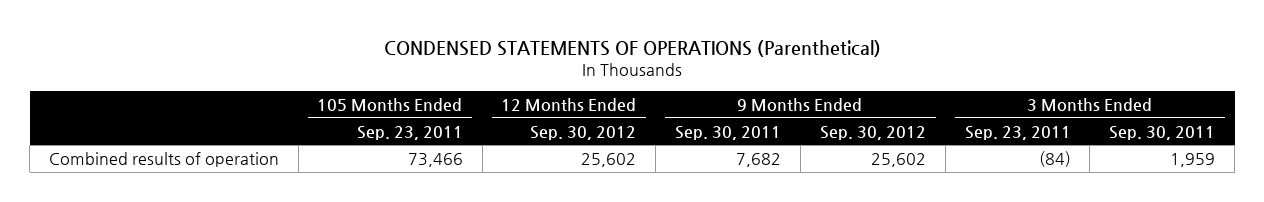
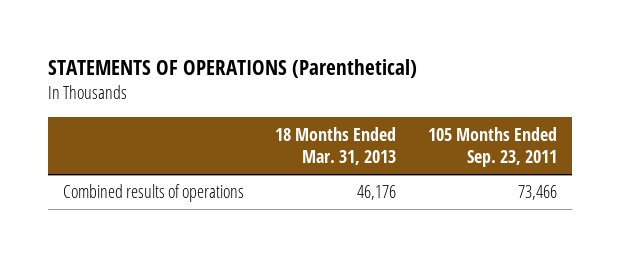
- CONDENSED STATEMENTS OF OPERATIONS (Parenthetical)
+ STATEMENTS OF OPERATIONS (Parenthetical)
- | 105 Months Ended Sep. 23, 2011 | 12 Months Ended Sep. 30, 2012 | 9 Months Ended Sep. 30, 2011 | 9 Months Ended Sep. 30, 2012 | 3 Months Ended Sep. 23, 2011 | 3 Months Ended Sep. 30, 2011
+ | 18 Months Ended Mar. 31, 2013 | 105 Months Ended Sep. 23, 2011
- Combined results of operation | 73,466 | 25,602 | 7,682 | 25,602 | (84) | 1,959
+ Combined results of operations | 46,176 | 73,466

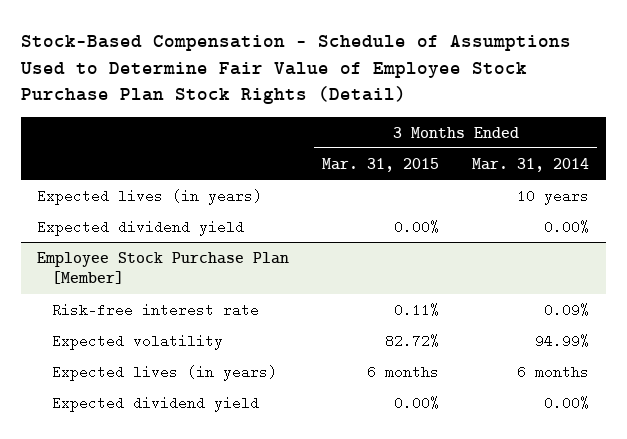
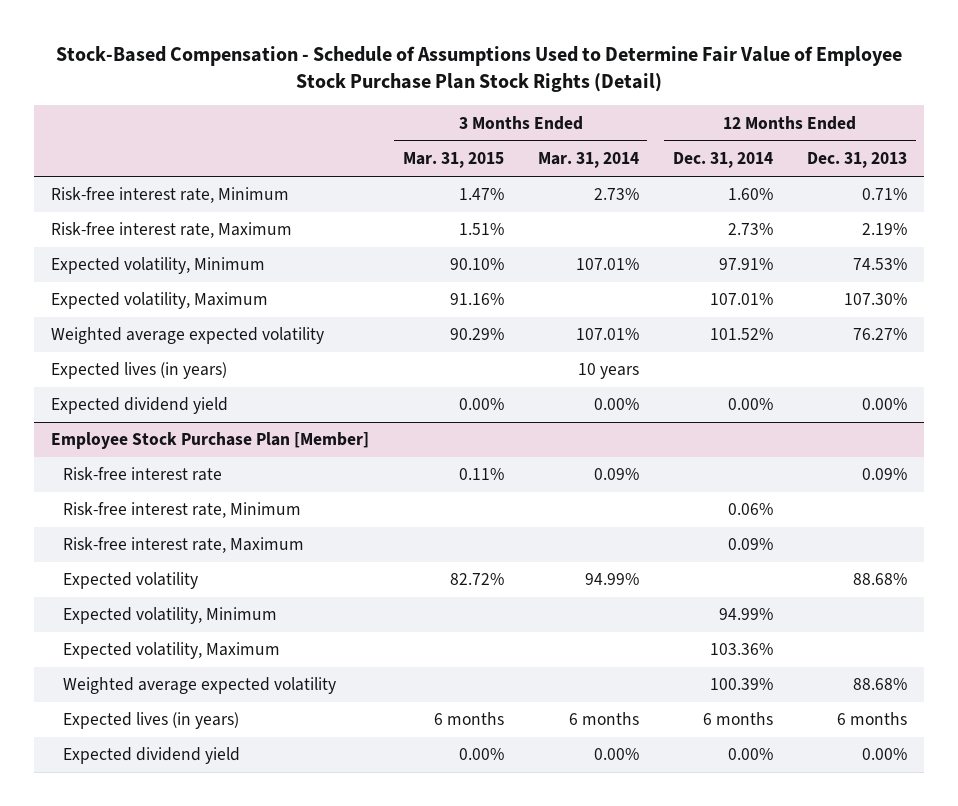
- | 3 Months Ended Mar. 31, 2015 | 3 Months Ended Mar. 31, 2014
+ | 3 Months Ended Mar. 31, 2015 | 3 Months Ended Mar. 31, 2014 | 12 Months Ended Dec. 31, 2014 | 12 Months Ended Dec. 31, 2013
+ Risk-free interest rate, Minimum | 1.47% | 2.73% | 1.60% | 0.71%
+ Risk-free interest rate, Maximum | 1.51% | | 2.73% | 2.19%
+ Expected volatility, Minimum | 90.10% | 107.01% | 97.91% | 74.53%
+ Expected volatility, Maximum | 91.16% | | 107.01% | 107.30%
+ Weighted average expected volatility | 90.29% | 107.01% | 101.52% | 76.27%
@ Employee Stock Purchase Plan [Member]
+ Risk-free interest rate, Minimum | | | 0.06% |
+ Risk-free interest rate, Maximum | | | 0.09% |
+ Expected volatility, Minimum | | | 94.99% |
+ Expected volatility, Maximum | | | 103.36% |
+ Weighted average expected volatility | | | 100.39% | 88.68%

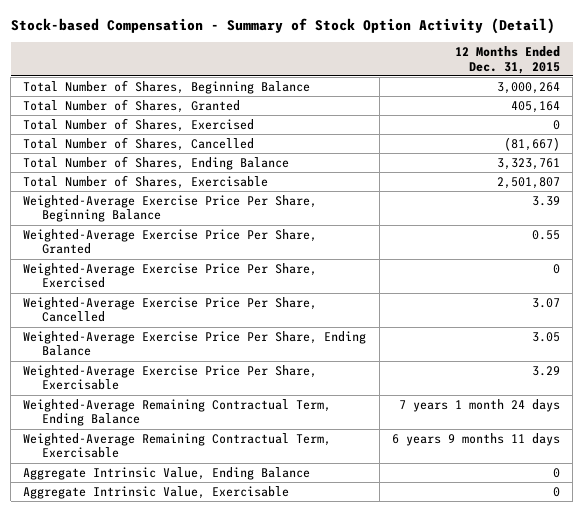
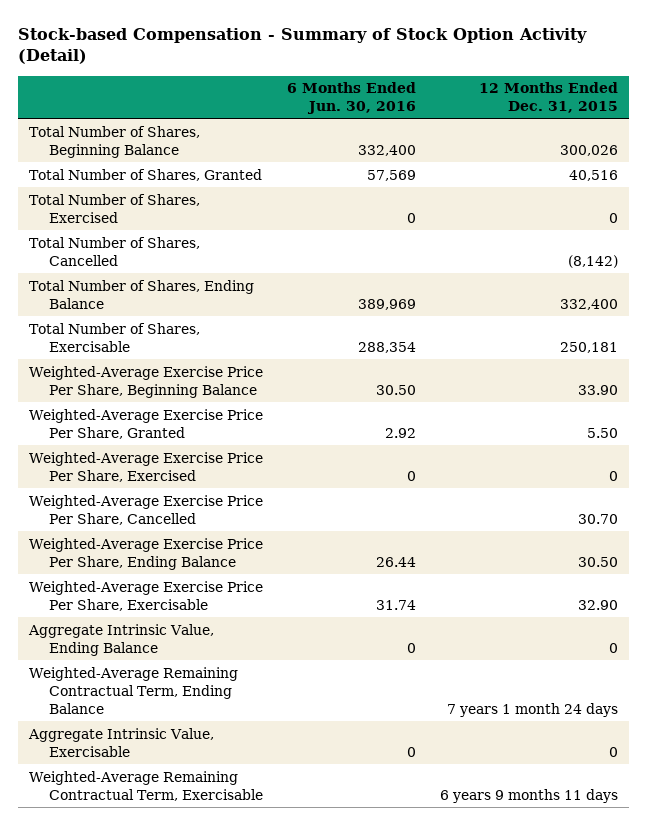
- | 12 Months Ended Dec. 31, 2015
+ | 6 Months Ended Jun. 30, 2016 | 12 Months Ended Dec. 31, 2015
- Total Number of Shares, Beginning Balance | 3,000,264
- Total Number of Shares, Granted | 405,164
+ Total Number of Shares, Beginning Balance | 332,400 | 300,026
+ Total Number of Shares, Granted | 57,569 | 40,516
- Total Number of Shares, Cancelled | (81,667)
- Total Number of Shares, Ending Balance | 3,323,761
- Total Number of Shares, Exercisable | 2,501,807
- Weighted-Average Exercise Price Per Share, Beginning Balance | 3.39
- Weighted-Average Exercise Price Per Share, Granted | 0.55
+ Total Number of Shares, Cancelled | | (8,142)
+ Total Number of Shares, Ending Balance | 389,969 | 332,400
+ Total Number of Shares, Exercisable | 288,354 | 250,181
+ Weighted-Average Exercise Price Per Share, Beginning Balance | 30.50 | 33.90
+ Weighted-Average Exercise Price Per Share, Granted | 2.92 | 5.50
- Weighted-Average Exercise Price Per Share, Cancelled | 3.07
- Weighted-Average Exercise Price Per Share, Ending Balance | 3.05
- Weighted-Average Exercise Price Per Share, Exercisable | 3.29
+ Weighted-Average Exercise Price Per Share, Cancelled | | 30.70
+ Weighted-Average Exercise Price Per Share, Ending Balance | 26.44 | 30.50
+ Weighted-Average Exercise Price Per Share, Exercisable | 31.74 | 32.90
moved down: Weighted-Average Remaining Contractual Term, Ending Balance | | 7 years 1 month 24 days
moved down: Weighted-Average Remaining Contractual Term, Exercisable | | 6 years 9 months 11 days

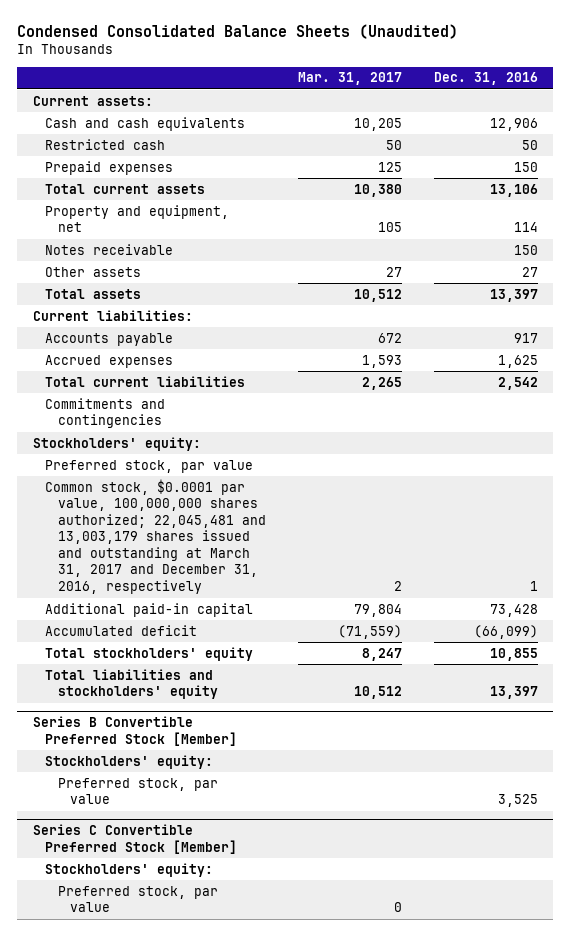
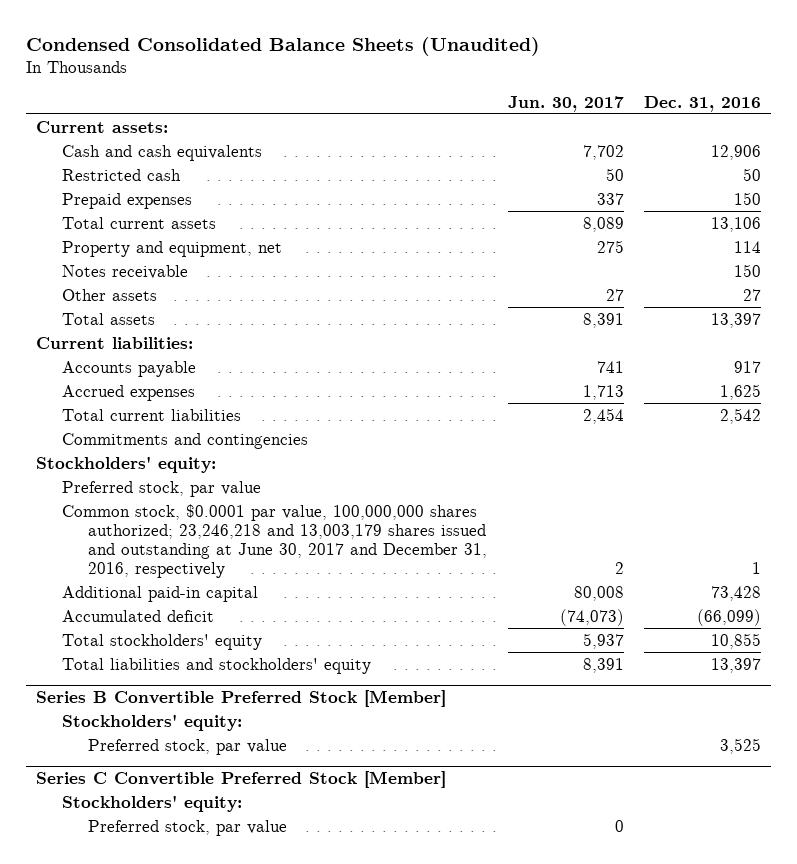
- | Mar. 31, 2017 | Dec. 31, 2016
+ | Jun. 30, 2017 | Dec. 31, 2016
- Common stock, $0.0001 par value, 100,000,000 shares authorized; 22,045,481 and 13,003,179 shares issued and outstanding at March 31, 2017 and December 31, 2016, respectively | 2 | 1
+ Common stock, $0.0001 par value, 100,000,000 shares authorized; 23,246,218 and 13,003,179 shares issued and outstanding at June 30, 2017 and December 31, 2016, respectively | 2 | 1

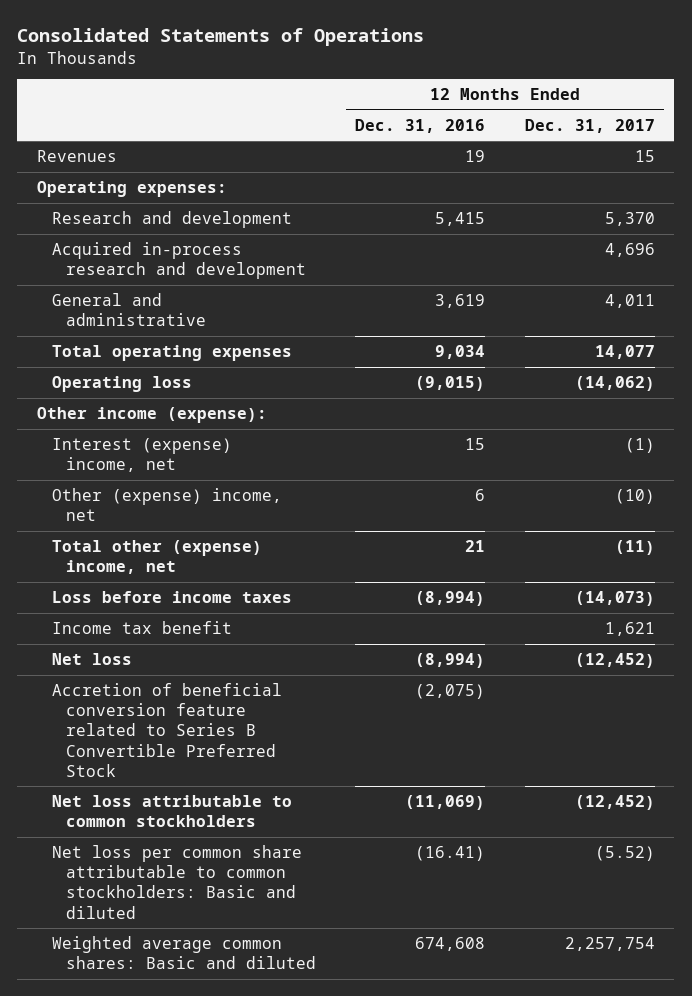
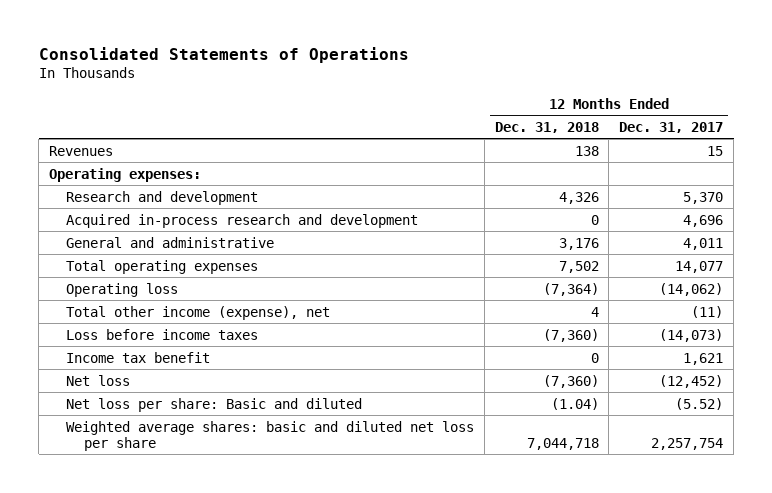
- | 12 Months Ended Dec. 31, 2016 | 12 Months Ended Dec. 31, 2017
+ | 12 Months Ended Dec. 31, 2018 | 12 Months Ended Dec. 31, 2017
- Other income (expense):
- Interest (expense) income, net | 15 | (1)
- Other (expense) income, net | 6 | (10)
- Total other (expense) income, net | 21 | (11)
+ Total other income (expense), net | 4 | (11)
- Accretion of beneficial conversion feature related to Series B Convertible Preferred Stock | (2,075) |
- Net loss attributable to common stockholders | (11,069) | (12,452)
- Net loss per common share attributable to common stockholders: Basic and diluted | (16.41) | (5.52)
- Weighted average common shares: Basic and diluted | 674,608 | 2,257,754
+ Net loss per share: Basic and diluted | (1.04) | (5.52)
+ Weighted average shares: basic and diluted net loss per share | 7,044,718 | 2,257,754

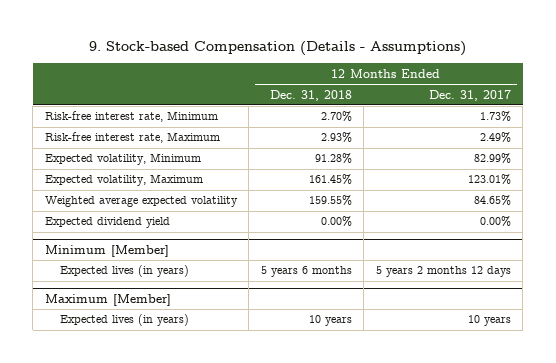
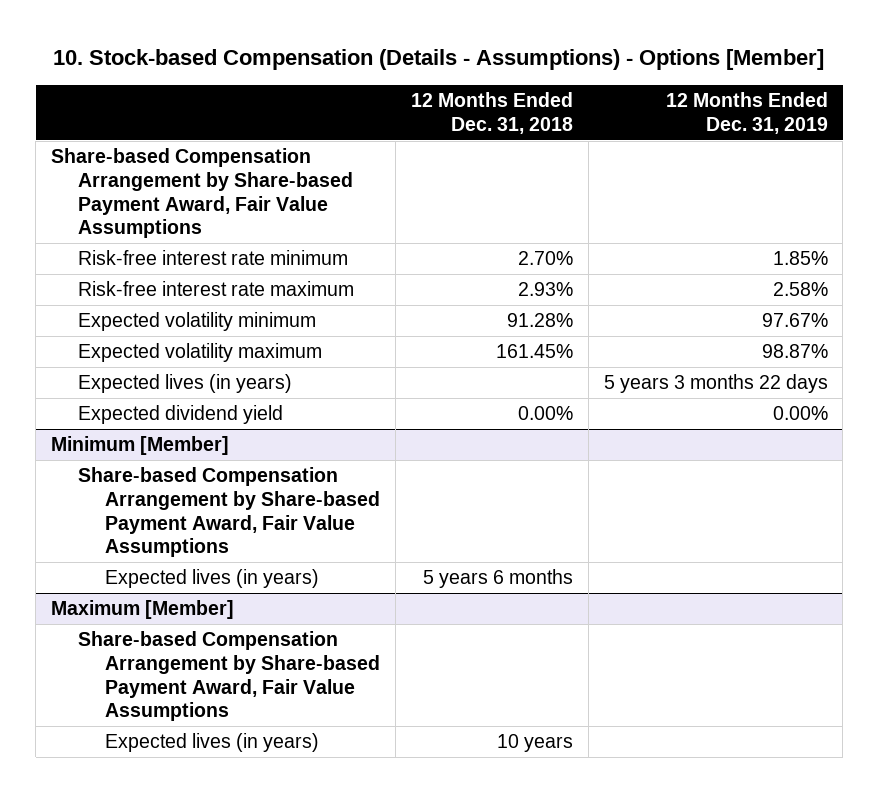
- 9. Stock-based Compensation (Details - Assumptions)
+ 10. Stock-based Compensation (Details - Assumptions) - Options [Member]
- | 12 Months Ended Dec. 31, 2018 | 12 Months Ended Dec. 31, 2017
+ | 12 Months Ended Dec. 31, 2018 | 12 Months Ended Dec. 31, 2019
- Risk-free interest rate, Minimum | 2.70% | 1.73%
- Risk-free interest rate, Maximum | 2.93% | 2.49%
- Expected volatility, Minimum | 91.28% | 82.99%
- Expected volatility, Maximum | 161.45% | 123.01%
- Weighted average expected volatility | 159.55% | 84.65%
+ Share-based Compensation Arrangement by Share-based Payment Award, Fair Value Assumptions
+ Risk-free interest rate minimum | 2.70% | 1.85%
+ Risk-free interest rate maximum | 2.93% | 2.58%
+ Expected volatility minimum | 91.28% | 97.67%
+ Expected volatility maximum | 161.45% | 98.87%
+ Expected lives (in years) | | 5 years 3 months 22 days
@ Minimum [Member]
+ Share-based Compensation Arrangement by Share-based Payment Award, Fair Value Assumptions
@ Maximum [Member]
+ Share-based Compensation Arrangement by Share-based Payment Award, Fair Value Assumptions

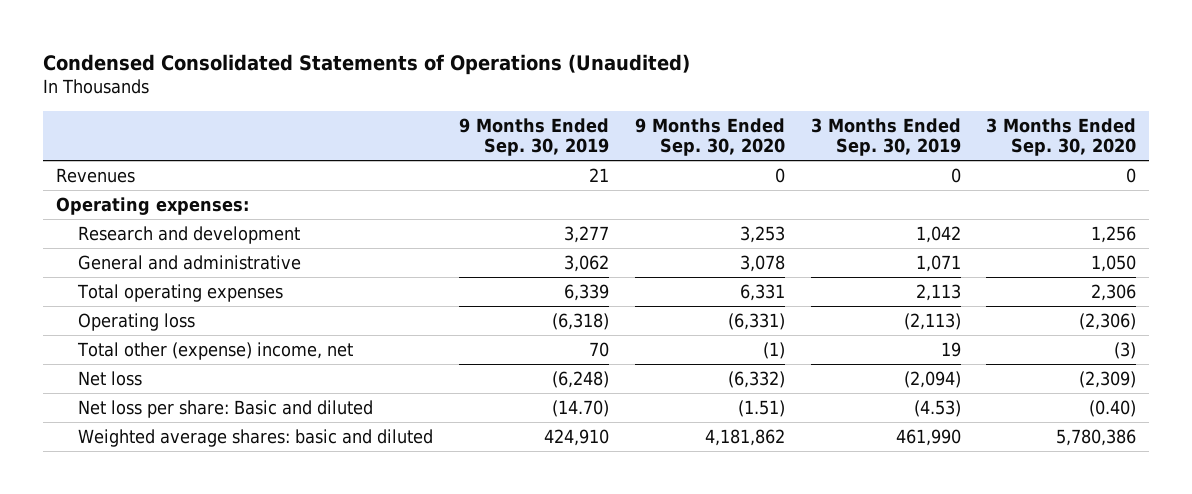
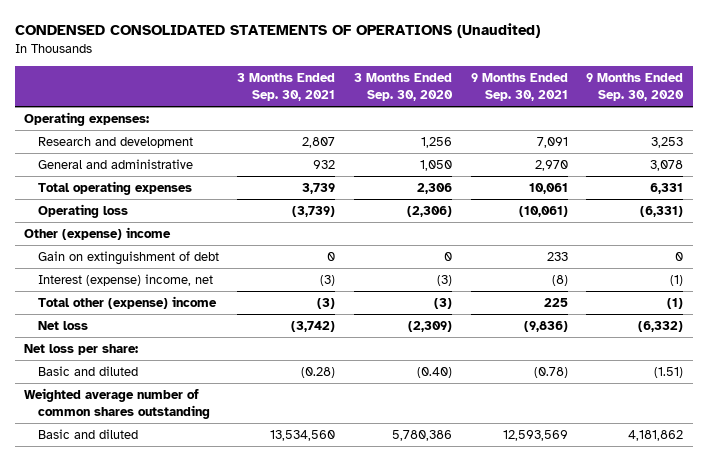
- Condensed Consolidated Statements of Operations (Unaudited)
+ CONDENSED CONSOLIDATED STATEMENTS OF OPERATIONS (Unaudited)
- | 9 Months Ended Sep. 30, 2019 | 9 Months Ended Sep. 30, 2020 | 3 Months Ended Sep. 30, 2019 | 3 Months Ended Sep. 30, 2020
+ | 3 Months Ended Sep. 30, 2021 | 3 Months Ended Sep. 30, 2020 | 9 Months Ended Sep. 30, 2021 | 9 Months Ended Sep. 30, 2020
- Revenues | 21 | 0 | 0 | 0
- Total other (expense) income, net | 70 | (1) | 19 | (3)
+ Other (expense) income
+ Gain on extinguishment of debt | 0 | 0 | 233 | 0
+ Interest (expense) income, net | (3) | (3) | (8) | (1)
+ Total other (expense) income | (3) | (3) | 225 | (1)
- Net loss per share: Basic and diluted | (14.70) | (1.51) | (4.53) | (0.40)
- Weighted average shares: basic and diluted | 424,910 | 4,181,862 | 461,990 | 5,780,386
+ Net loss per share:
+ Basic and diluted | (0.28) | (0.40) | (0.78) | (1.51)
+ Weighted average number of common shares outstanding
+ Basic and diluted | 13,534,560 | 5,780,386 | 12,593,569 | 4,181,862

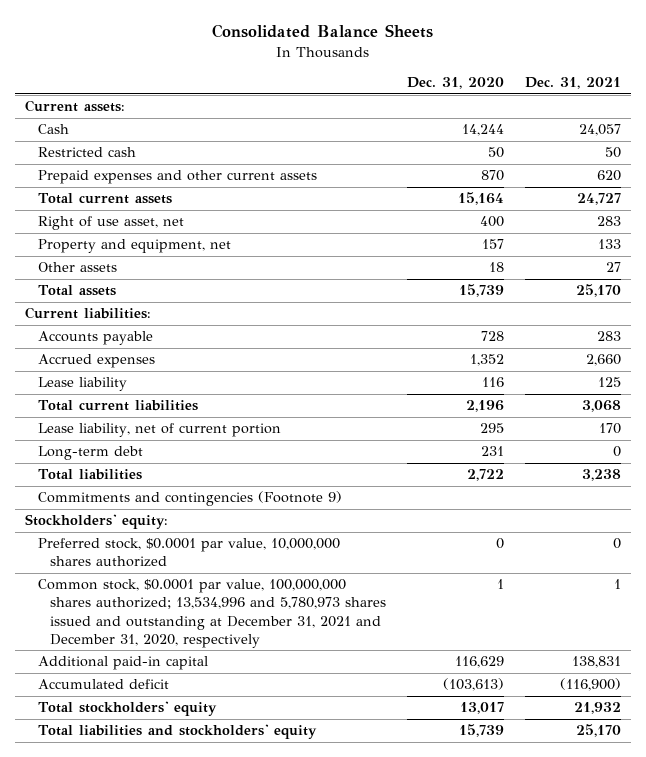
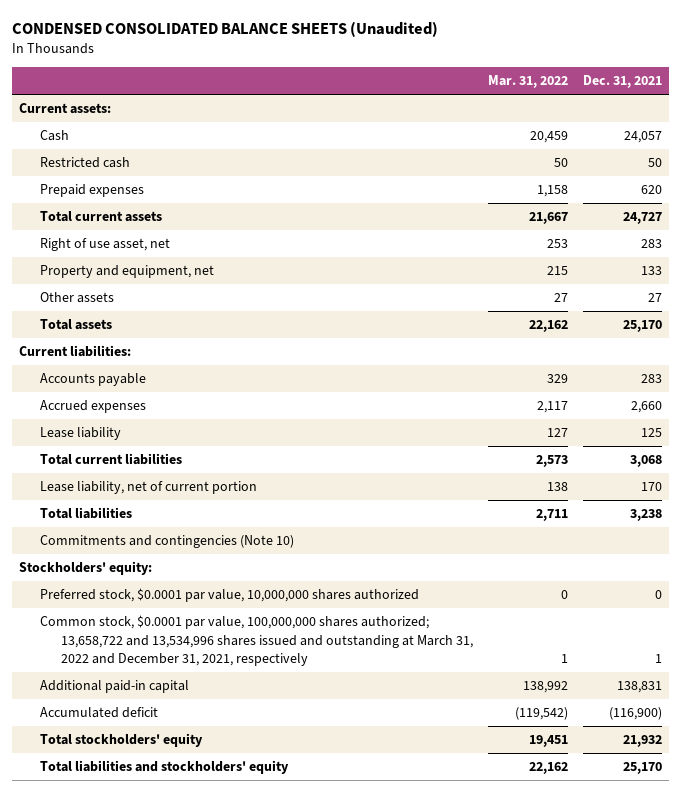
- Consolidated Balance Sheets
+ CONDENSED CONSOLIDATED BALANCE SHEETS (Unaudited)
- | Dec. 31, 2020 | Dec. 31, 2021
+ | Mar. 31, 2022 | Dec. 31, 2021
- Prepaid expenses and other current assets | 870 | 620
+ Prepaid expenses | 1,158 | 620
- Long-term debt | 231 | 0
- Commitments and contingencies (Footnote 9)
+ Commitments and contingencies (Note 10)
- Common stock, $0.0001 par value, 100,000,000 shares authorized; 13,534,996 and 5,780,973 shares issued and outstanding at December 31, 2021 and December 31, 2020, respectively | 1 | 1
+ Common stock, $0.0001 par value, 100,000,000 shares authorized; 13,658,722 and 13,534,996 shares issued and outstanding at March 31, 2022 and December 31, 2021, respectively | 1 | 1

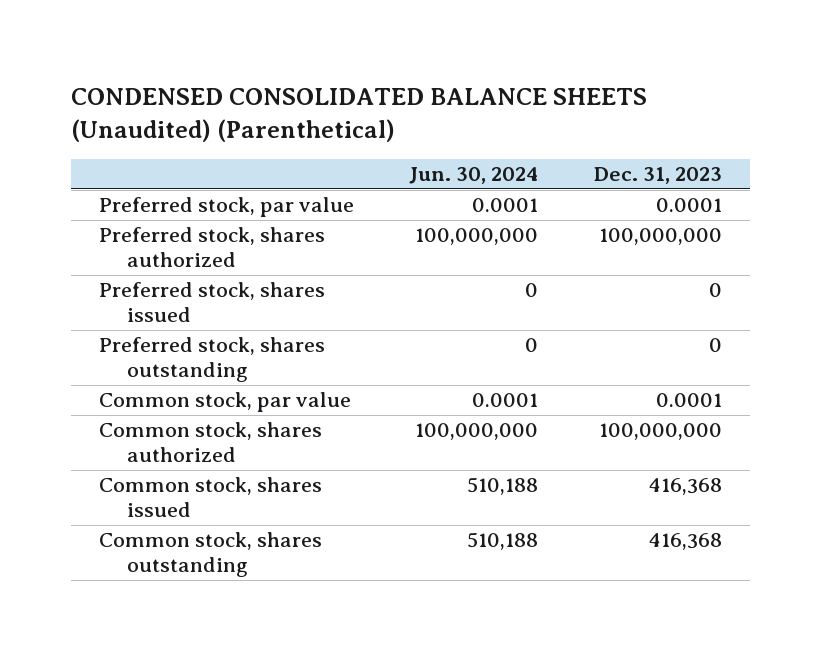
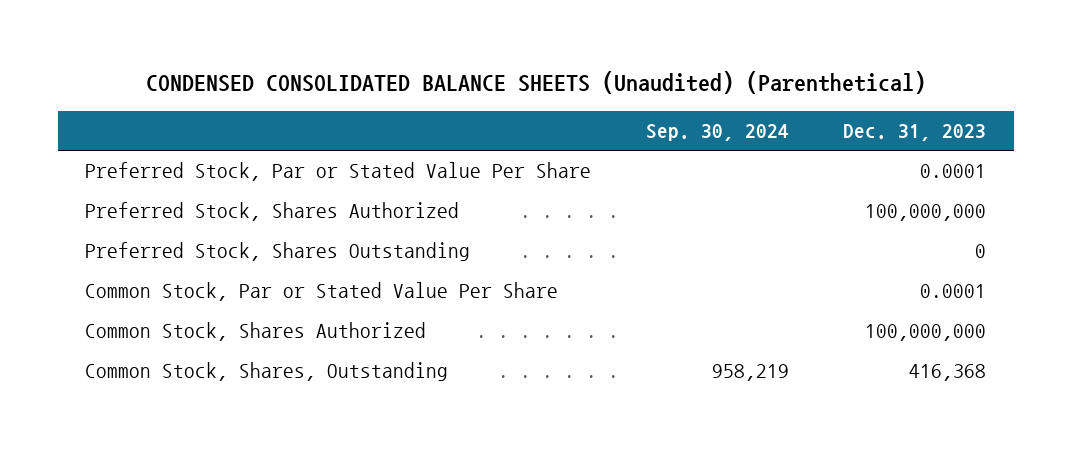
- | Jun. 30, 2024 | Dec. 31, 2023
+ | Sep. 30, 2024 | Dec. 31, 2023
- Preferred stock, par value | 0.0001 | 0.0001
- Preferred stock, shares authorized | 100,000,000 | 100,000,000
- Preferred stock, shares issued | 0 | 0
- Preferred stock, shares outstanding | 0 | 0
- Common stock, par value | 0.0001 | 0.0001
- Common stock, shares authorized | 100,000,000 | 100,000,000
- Common stock, shares issued | 510,188 | 416,368
- Common stock, shares outstanding | 510,188 | 416,368
+ Preferred Stock, Par or Stated Value Per Share | | 0.0001
+ Preferred Stock, Shares Authorized | | 100,000,000
+ Preferred Stock, Shares Outstanding | | 0
+ Common Stock, Par or Stated Value Per Share | | 0.0001
+ Common Stock, Shares Authorized | | 100,000,000
+ Common Stock, Shares, Outstanding | 958,219 | 416,368

